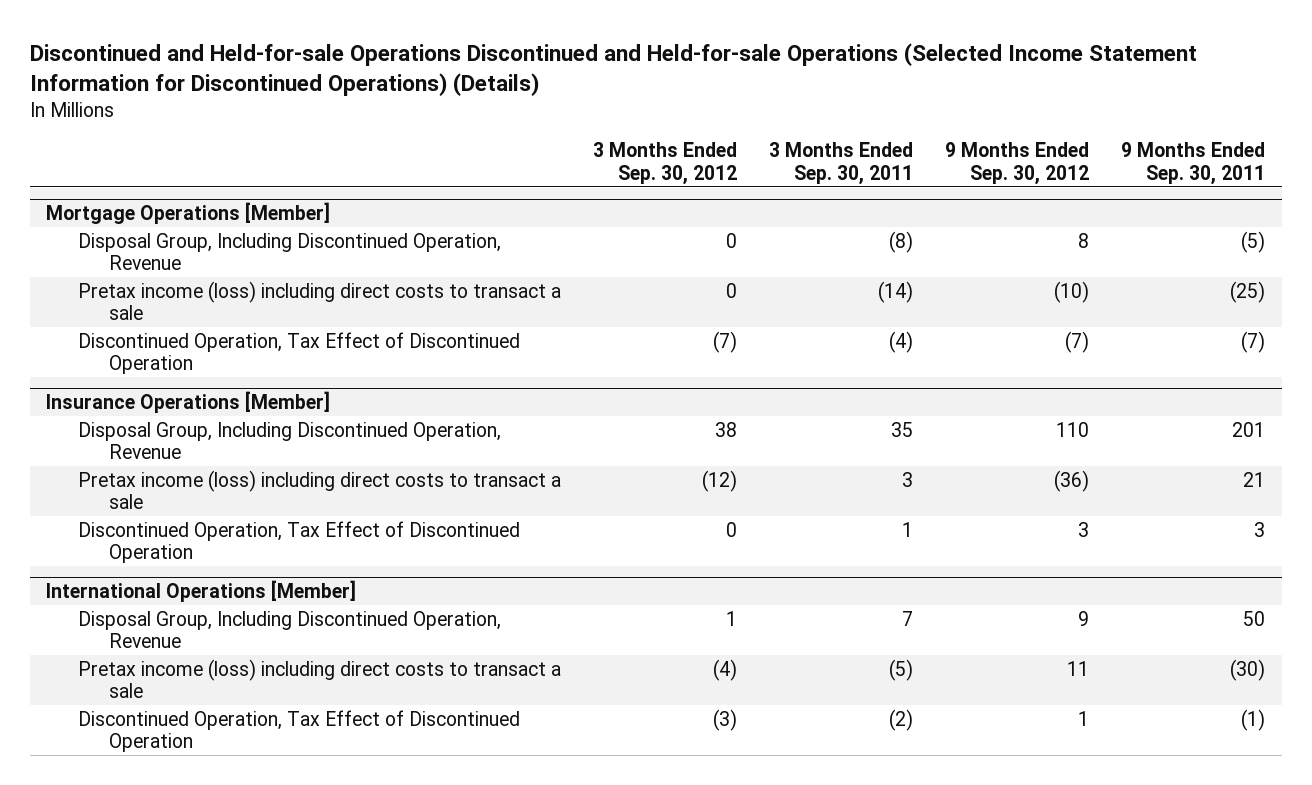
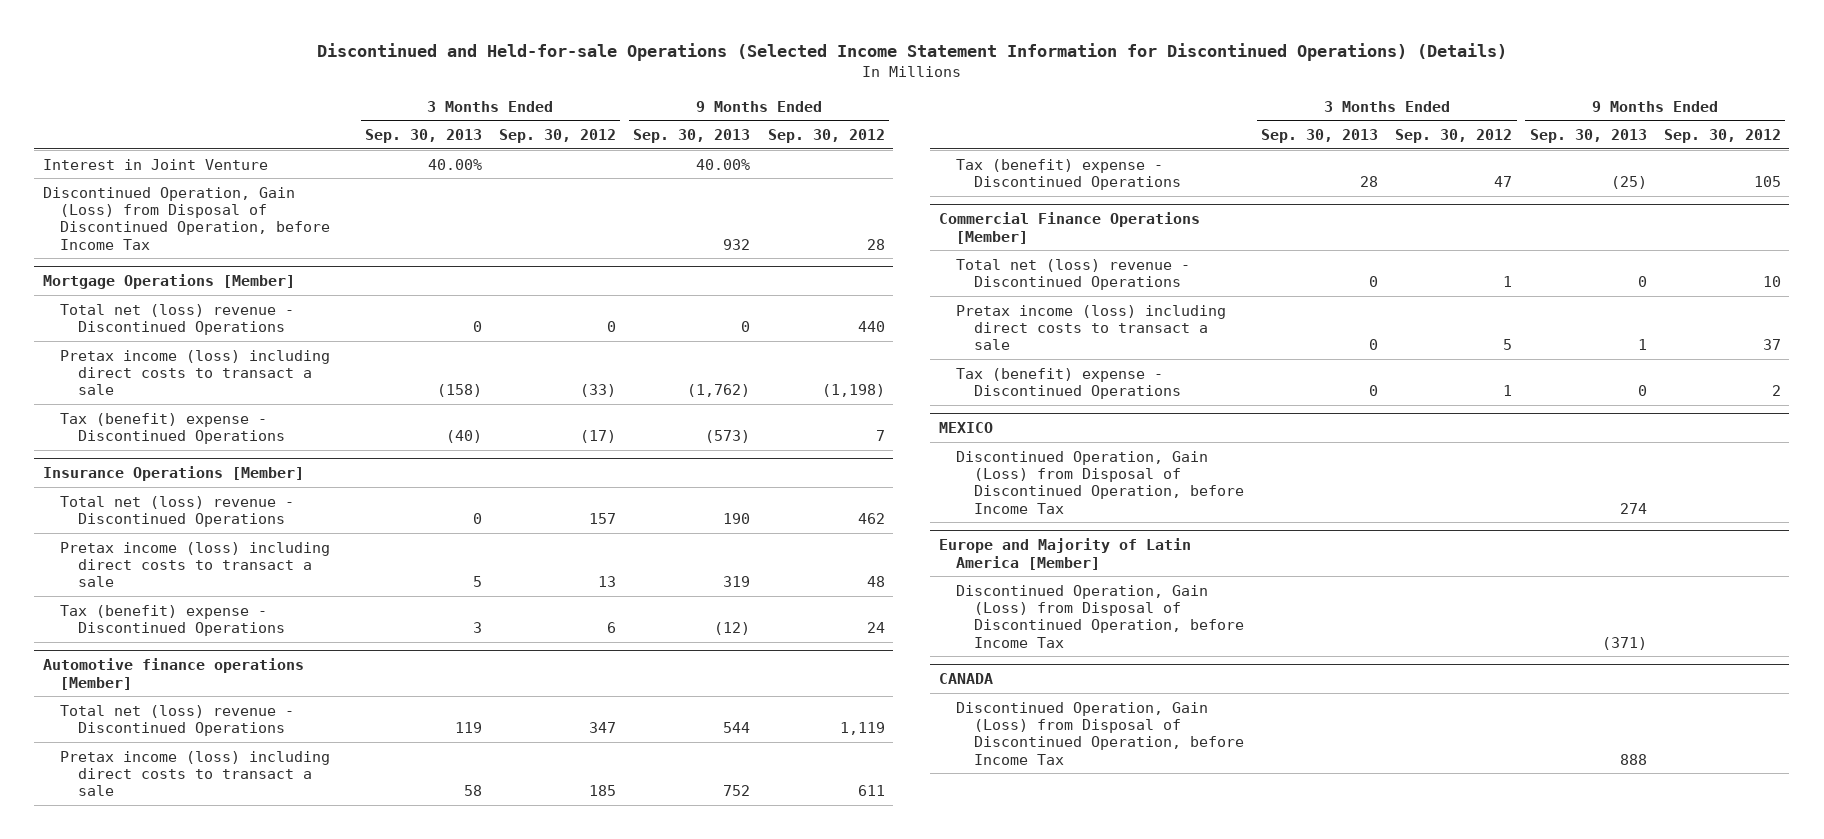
- Discontinued and Held-for-sale Operations Discontinued and Held-for-sale Operations (Selected Income Statement Information for Discontinued Operations) (Details)
+ Discontinued and Held-for-sale Operations (Selected Income Statement Information for Discontinued Operations) (Details)
- | 3 Months Ended Sep. 30, 2012 | 3 Months Ended Sep. 30, 2011 | 9 Months Ended Sep. 30, 2012 | 9 Months Ended Sep. 30, 2011
+ | 3 Months Ended Sep. 30, 2013 | 3 Months Ended Sep. 30, 2012 | 9 Months Ended Sep. 30, 2013 | 9 Months Ended Sep. 30, 2012
+ Interest in Joint Venture | 40.00% | | 40.00% |
+ Discontinued Operation, Gain (Loss) from Disposal of Discontinued Operation, before Income Tax | | | 932 | 28
@ Mortgage Operations [Member]
- Disposal Group, Including Discontinued Operation, Revenue | 0 | (8) | 8 | (5)
- Pretax income (loss) including direct costs to transact a sale | 0 | (14) | (10) | (25)
- Discontinued Operation, Tax Effect of Discontinued Operation | (7) | (4) | (7) | (7)
+ Total net (loss) revenue - Discontinued Operations | 0 | 0 | 0 | 440
+ Pretax income (loss) including direct costs to transact a sale | (158) | (33) | (1,762) | (1,198)
+ Tax (benefit) expense - Discontinued Operations | (40) | (17) | (573) | 7
@ Insurance Operations [Member]
- Disposal Group, Including Discontinued Operation, Revenue | 38 | 35 | 110 | 201
- Pretax income (loss) including direct costs to transact a sale | (12) | 3 | (36) | 21
- Discontinued Operation, Tax Effect of Discontinued Operation | 0 | 1 | 3 | 3
- International Operations [Member]
- Disposal Group, Including Discontinued Operation, Revenue | 1 | 7 | 9 | 50
- Pretax income (loss) including direct costs to transact a sale | (4) | (5) | 11 | (30)
- Discontinued Operation, Tax Effect of Discontinued Operation | (3) | (2) | 1 | (1)
@ Insurance Operations [Member]
+ Total net (loss) revenue - Discontinued Operations | 0 | 157 | 190 | 462
+ Pretax income (loss) including direct costs to transact a sale | 5 | 13 | 319 | 48
+ Tax (benefit) expense - Discontinued Operations | 3 | 6 | (12) | 24
+ Automotive finance operations [Member]
+ Total net (loss) revenue - Discontinued Operations | 119 | 347 | 544 | 1,119
+ Pretax income (loss) including direct costs to transact a sale | 58 | 185 | 752 | 611
+ Tax (benefit) expense - Discontinued Operations | 28 | 47 | (25) | 105
+ Commercial Finance Operations [Member]
+ Total net (loss) revenue - Discontinued Operations | 0 | 1 | 0 | 10
+ Pretax income (loss) including direct costs to transact a sale | 0 | 5 | 1 | 37
+ Tax (benefit) expense - Discontinued Operations | 0 | 1 | 0 | 2
+ MEXICO
+ Discontinued Operation, Gain (Loss) from Disposal of Discontinued Operation, before Income Tax | | | 274 |
+ Europe and Majority of Latin America [Member]
+ Discontinued Operation, Gain (Loss) from Disposal of Discontinued Operation, before Income Tax | | | (371) |
+ CANADA
+ Discontinued Operation, Gain (Loss) from Disposal of Discontinued Operation, before Income Tax | | | 888 |

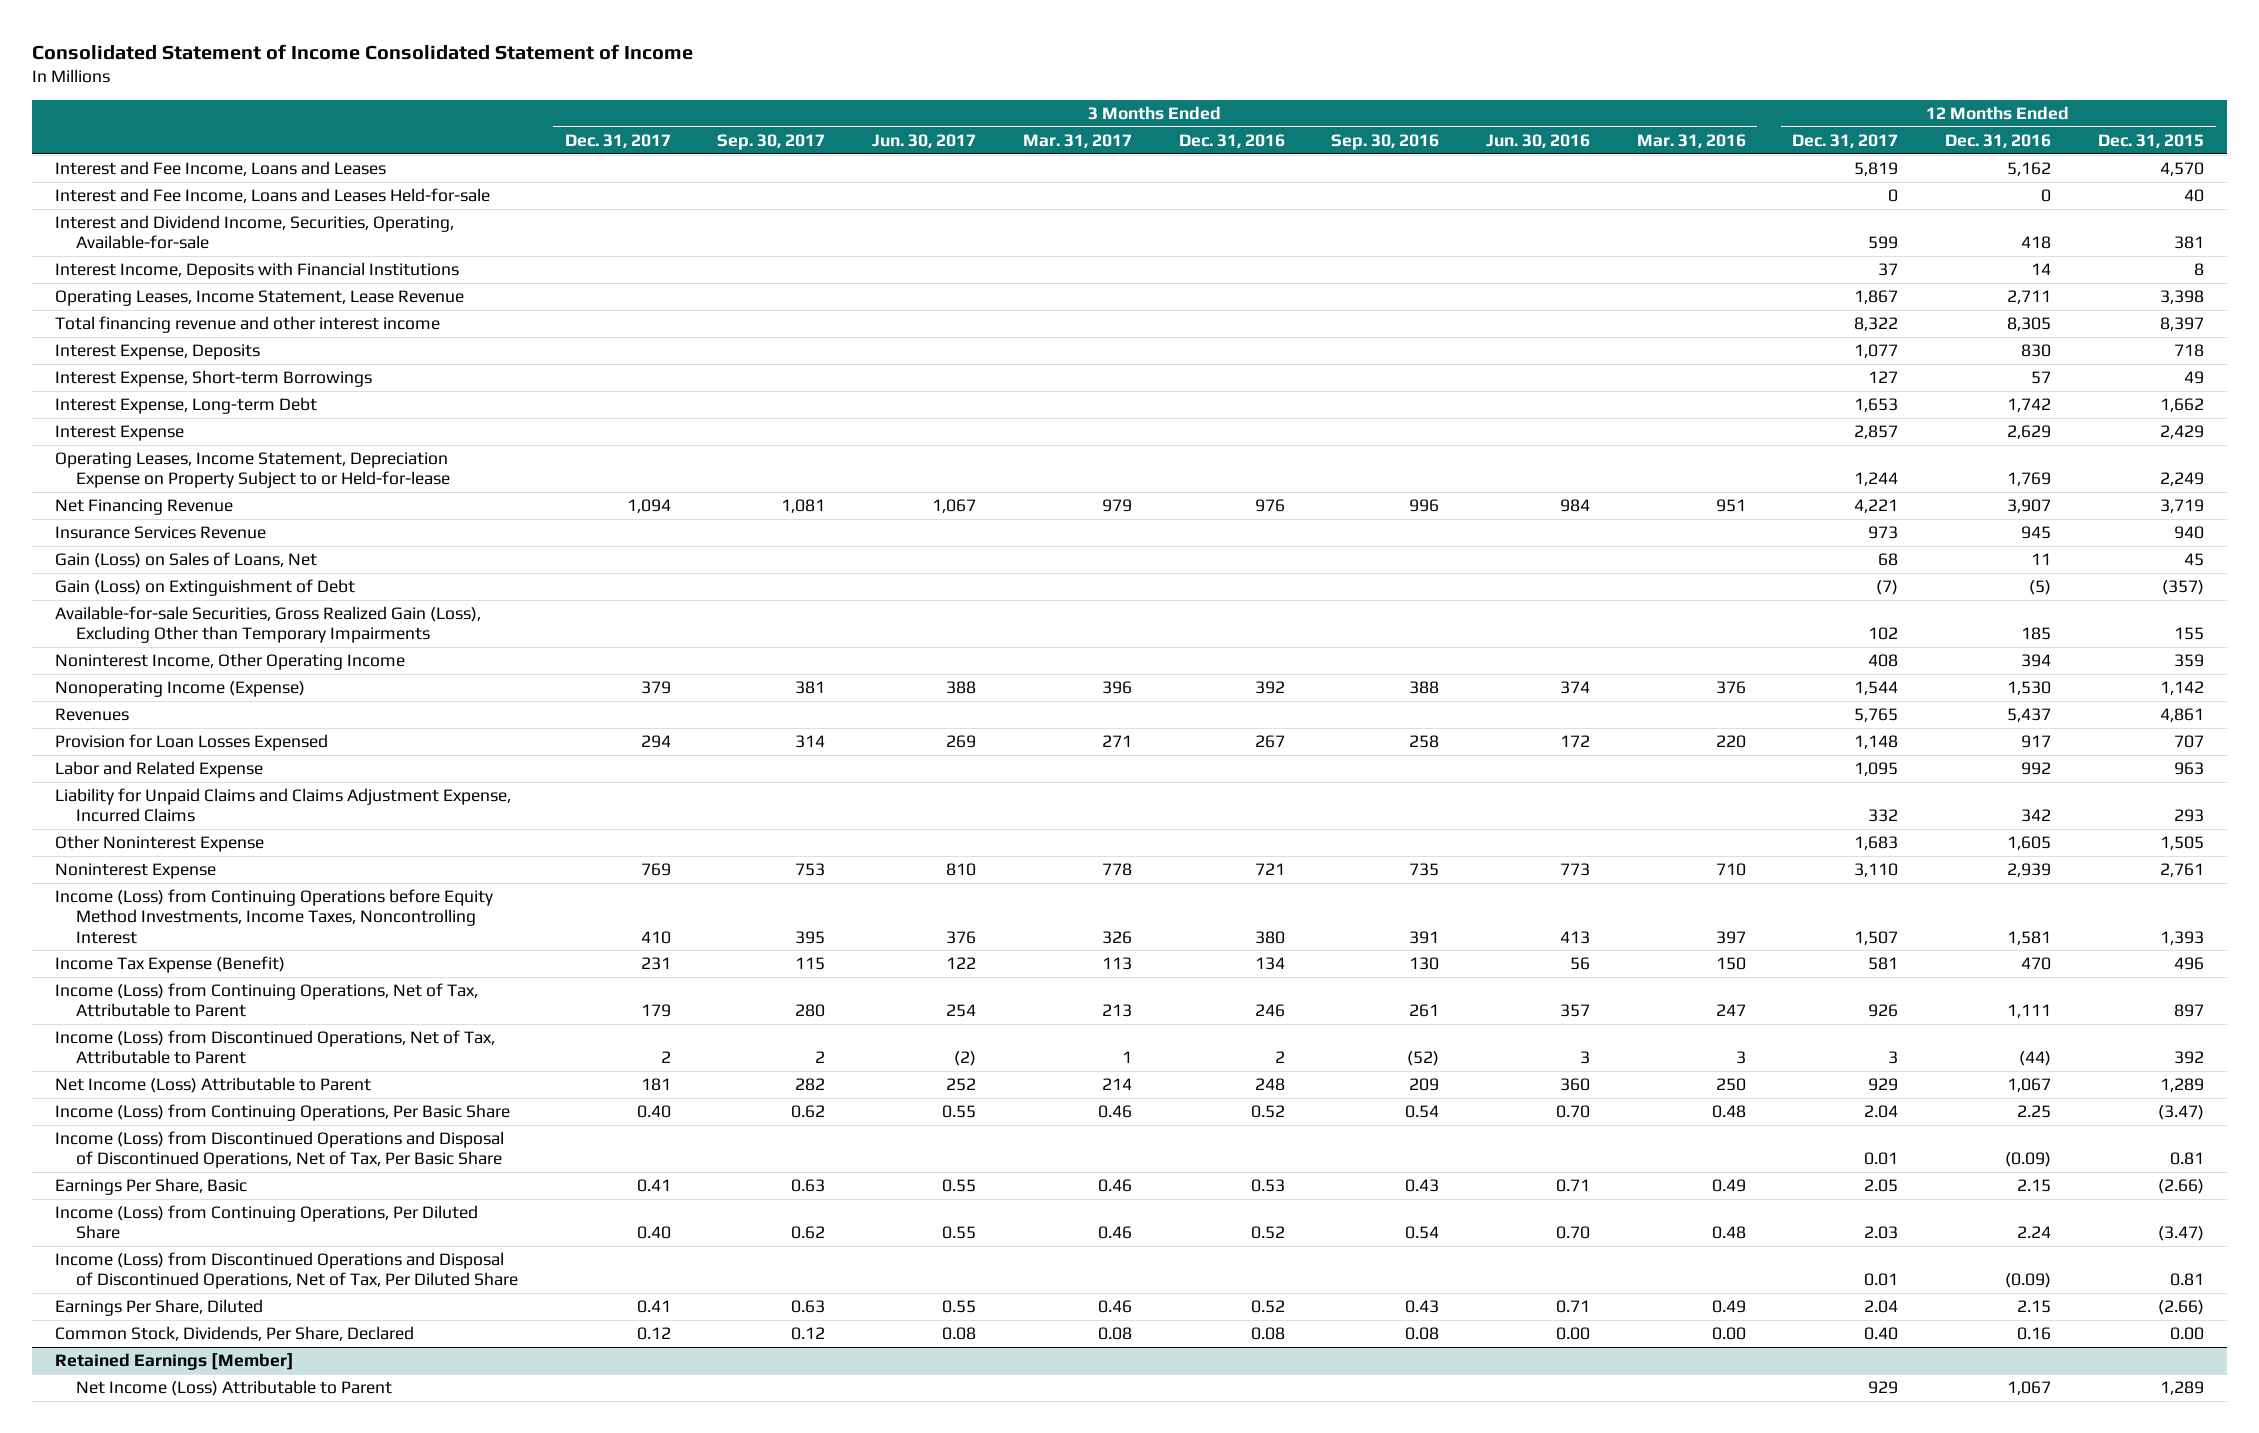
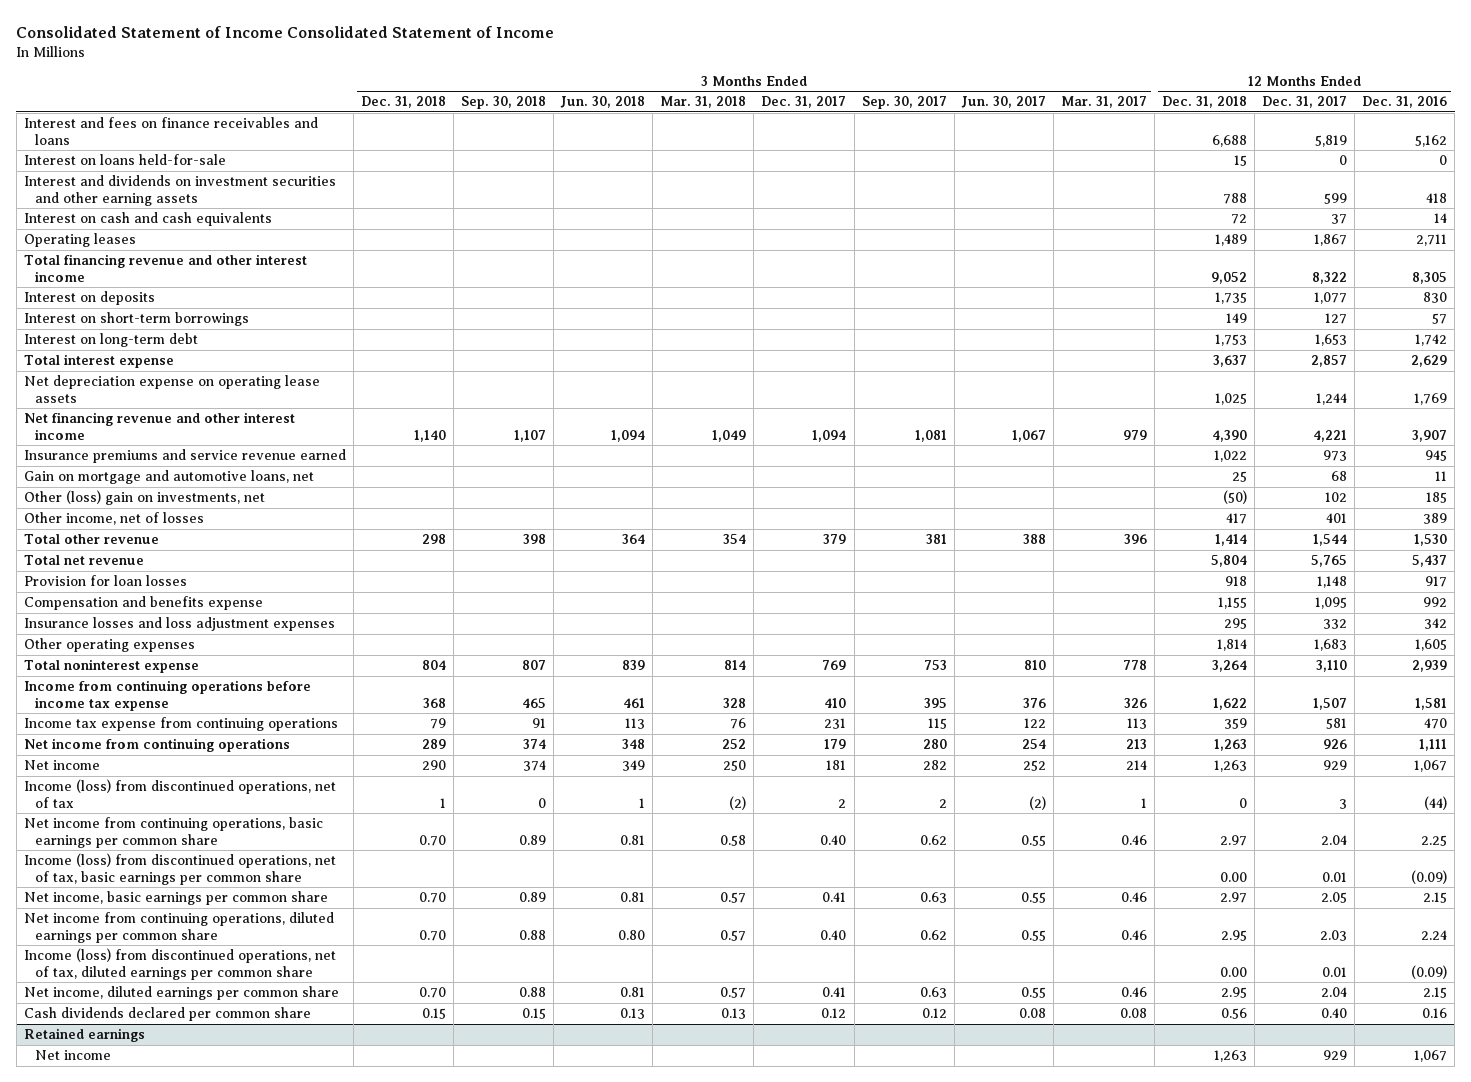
- | 3 Months Ended Dec. 31, 2017 | 3 Months Ended Sep. 30, 2017 | 3 Months Ended Jun. 30, 2017 | 3 Months Ended Mar. 31, 2017 | 3 Months Ended Dec. 31, 2016 | 3 Months Ended Sep. 30, 2016 | 3 Months Ended Jun. 30, 2016 | 3 Months Ended Mar. 31, 2016 | 12 Months Ended Dec. 31, 2017 | 12 Months Ended Dec. 31, 2016 | 12 Months Ended Dec. 31, 2015
+ | 3 Months Ended Dec. 31, 2018 | 3 Months Ended Sep. 30, 2018 | 3 Months Ended Jun. 30, 2018 | 3 Months Ended Mar. 31, 2018 | 3 Months Ended Dec. 31, 2017 | 3 Months Ended Sep. 30, 2017 | 3 Months Ended Jun. 30, 2017 | 3 Months Ended Mar. 31, 2017 | 12 Months Ended Dec. 31, 2018 | 12 Months Ended Dec. 31, 2017 | 12 Months Ended Dec. 31, 2016
- Interest and Fee Income, Loans and Leases | | | | | | | | | 5,819 | 5,162 | 4,570
- Interest and Fee Income, Loans and Leases Held-for-sale | | | | | | | | | 0 | 0 | 40
- Interest and Dividend Income, Securities, Operating, Available-for-sale | | | | | | | | | 599 | 418 | 381
- Interest Income, Deposits with Financial Institutions | | | | | | | | | 37 | 14 | 8
- Operating Leases, Income Statement, Lease Revenue | | | | | | | | | 1,867 | 2,711 | 3,398
+ Interest and fees on finance receivables and loans | | | | | | | | | 6,688 | 5,819 | 5,162
+ Interest on loans held-for-sale | | | | | | | | | 15 | 0 | 0
+ Interest and dividends on investment securities and other earning assets | | | | | | | | | 788 | 599 | 418
+ Interest on cash and cash equivalents | | | | | | | | | 72 | 37 | 14
+ Operating leases | | | | | | | | | 1,489 | 1,867 | 2,711
- Interest Expense, Deposits | | | | | | | | | 1,077 | 830 | 718
- Interest Expense, Short-term Borrowings | | | | | | | | | 127 | 57 | 49
- Interest Expense, Long-term Debt | | | | | | | | | 1,653 | 1,742 | 1,662
- Interest Expense | | | | | | | | | 2,857 | 2,629 | 2,429
- Operating Leases, Income Statement, Depreciation Expense on Property Subject to or Held-for-lease | | | | | | | | | 1,244 | 1,769 | 2,249
- Net Financing Revenue | 1,094 | 1,081 | 1,067 | 979 | 976 | 996 | 984 | 951 | 4,221 | 3,907 | 3,719
- Insurance Services Revenue | | | | | | | | | 973 | 945 | 940
- Gain (Loss) on Sales of Loans, Net | | | | | | | | | 68 | 11 | 45
- Gain (Loss) on Extinguishment of Debt | | | | | | | | | (7) | (5) | (357)
- Available-for-sale Securities, Gross Realized Gain (Loss), Excluding Other than Temporary Impairments | | | | | | | | | 102 | 185 | 155
- Noninterest Income, Other Operating Income | | | | | | | | | 408 | 394 | 359
- Nonoperating Income (Expense) | 379 | 381 | 388 | 396 | 392 | 388 | 374 | 376 | 1,544 | 1,530 | 1,142
- Revenues | | | | | | | | | 5,765 | 5,437 | 4,861
- Provision for Loan Losses Expensed | 294 | 314 | 269 | 271 | 267 | 258 | 172 | 220 | 1,148 | 917 | 707
- Labor and Related Expense | | | | | | | | | 1,095 | 992 | 963
- Liability for Unpaid Claims and Claims Adjustment Expense, Incurred Claims | | | | | | | | | 332 | 342 | 293
- Other Noninterest Expense | | | | | | | | | 1,683 | 1,605 | 1,505
- Noninterest Expense | 769 | 753 | 810 | 778 | 721 | 735 | 773 | 710 | 3,110 | 2,939 | 2,761
- Income (Loss) from Continuing Operations before Equity Method Investments, Income Taxes, Noncontrolling Interest | 410 | 395 | 376 | 326 | 380 | 391 | 413 | 397 | 1,507 | 1,581 | 1,393
- Income Tax Expense (Benefit) | 231 | 115 | 122 | 113 | 134 | 130 | 56 | 150 | 581 | 470 | 496
- Income (Loss) from Continuing Operations, Net of Tax, Attributable to Parent | 179 | 280 | 254 | 213 | 246 | 261 | 357 | 247 | 926 | 1,111 | 897
- Income (Loss) from Discontinued Operations, Net of Tax, Attributable to Parent | 2 | 2 | (2) | 1 | 2 | (52) | 3 | 3 | 3 | (44) | 392
- Net Income (Loss) Attributable to Parent | 181 | 282 | 252 | 214 | 248 | 209 | 360 | 250 | 929 | 1,067 | 1,289
- Income (Loss) from Continuing Operations, Per Basic Share | 0.40 | 0.62 | 0.55 | 0.46 | 0.52 | 0.54 | 0.70 | 0.48 | 2.04 | 2.25 | (3.47)
- Income (Loss) from Discontinued Operations and Disposal of Discontinued Operations, Net of Tax, Per Basic Share | | | | | | | | | 0.01 | (0.09) | 0.81
- Earnings Per Share, Basic | 0.41 | 0.63 | 0.55 | 0.46 | 0.53 | 0.43 | 0.71 | 0.49 | 2.05 | 2.15 | (2.66)
- Income (Loss) from Continuing Operations, Per Diluted Share | 0.40 | 0.62 | 0.55 | 0.46 | 0.52 | 0.54 | 0.70 | 0.48 | 2.03 | 2.24 | (3.47)
- Income (Loss) from Discontinued Operations and Disposal of Discontinued Operations, Net of Tax, Per Diluted Share | | | | | | | | | 0.01 | (0.09) | 0.81
- Earnings Per Share, Diluted | 0.41 | 0.63 | 0.55 | 0.46 | 0.52 | 0.43 | 0.71 | 0.49 | 2.04 | 2.15 | (2.66)
- Common Stock, Dividends, Per Share, Declared | 0.12 | 0.12 | 0.08 | 0.08 | 0.08 | 0.08 | 0.00 | 0.00 | 0.40 | 0.16 | 0.00
- Retained Earnings [Member]
- Net Income (Loss) Attributable to Parent | | | | | | | | | 929 | 1,067 | 1,289
+ Interest on deposits | | | | | | | | | 1,735 | 1,077 | 830
+ Interest on short-term borrowings | | | | | | | | | 149 | 127 | 57
+ Interest on long-term debt | | | | | | | | | 1,753 | 1,653 | 1,742
+ Total interest expense | | | | | | | | | 3,637 | 2,857 | 2,629
+ Net depreciation expense on operating lease assets | | | | | | | | | 1,025 | 1,244 | 1,769
+ Net financing revenue and other interest income | 1,140 | 1,107 | 1,094 | 1,049 | 1,094 | 1,081 | 1,067 | 979 | 4,390 | 4,221 | 3,907
+ Insurance premiums and service revenue earned | | | | | | | | | 1,022 | 973 | 945
+ Gain on mortgage and automotive loans, net | | | | | | | | | 25 | 68 | 11
+ Other (loss) gain on investments, net | | | | | | | | | (50) | 102 | 185
+ Other income, net of losses | | | | | | | | | 417 | 401 | 389
+ Total other revenue | 298 | 398 | 364 | 354 | 379 | 381 | 388 | 396 | 1,414 | 1,544 | 1,530
+ Total net revenue | | | | | | | | | 5,804 | 5,765 | 5,437
+ Provision for loan losses | | | | | | | | | 918 | 1,148 | 917
+ Compensation and benefits expense | | | | | | | | | 1,155 | 1,095 | 992
+ Insurance losses and loss adjustment expenses | | | | | | | | | 295 | 332 | 342
+ Other operating expenses | | | | | | | | | 1,814 | 1,683 | 1,605
+ Total noninterest expense | 804 | 807 | 839 | 814 | 769 | 753 | 810 | 778 | 3,264 | 3,110 | 2,939
+ Income from continuing operations before income tax expense | 368 | 465 | 461 | 328 | 410 | 395 | 376 | 326 | 1,622 | 1,507 | 1,581
+ Income tax expense from continuing operations | 79 | 91 | 113 | 76 | 231 | 115 | 122 | 113 | 359 | 581 | 470
+ Net income from continuing operations | 289 | 374 | 348 | 252 | 179 | 280 | 254 | 213 | 1,263 | 926 | 1,111
+ Net income | 290 | 374 | 349 | 250 | 181 | 282 | 252 | 214 | 1,263 | 929 | 1,067
+ Income (loss) from discontinued operations, net of tax | 1 | 0 | 1 | (2) | 2 | 2 | (2) | 1 | 0 | 3 | (44)
+ Net income from continuing operations, basic earnings per common share | 0.70 | 0.89 | 0.81 | 0.58 | 0.40 | 0.62 | 0.55 | 0.46 | 2.97 | 2.04 | 2.25
+ Income (loss) from discontinued operations, net of tax, basic earnings per common share | | | | | | | | | 0.00 | 0.01 | (0.09)
+ Net income, basic earnings per common share | 0.70 | 0.89 | 0.81 | 0.57 | 0.41 | 0.63 | 0.55 | 0.46 | 2.97 | 2.05 | 2.15
+ Net income from continuing operations, diluted earnings per common share | 0.70 | 0.88 | 0.80 | 0.57 | 0.40 | 0.62 | 0.55 | 0.46 | 2.95 | 2.03 | 2.24
+ Income (loss) from discontinued operations, net of tax, diluted earnings per common share | | | | | | | | | 0.00 | 0.01 | (0.09)
+ Net income, diluted earnings per common share | 0.70 | 0.88 | 0.81 | 0.57 | 0.41 | 0.63 | 0.55 | 0.46 | 2.95 | 2.04 | 2.15
+ Cash dividends declared per common share | 0.15 | 0.15 | 0.13 | 0.13 | 0.12 | 0.12 | 0.08 | 0.08 | 0.56 | 0.40 | 0.16
+ Retained earnings
+ Net income | | | | | | | | | 1,263 | 929 | 1,067

